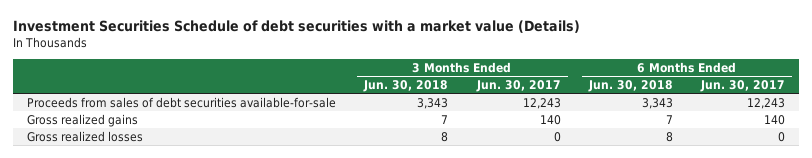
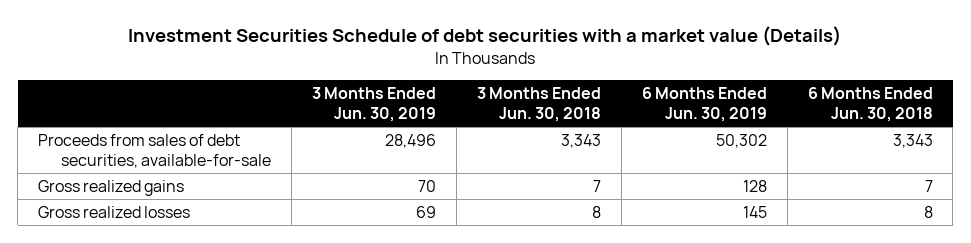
- | 3 Months Ended Jun. 30, 2018 | 3 Months Ended Jun. 30, 2017 | 6 Months Ended Jun. 30, 2018 | 6 Months Ended Jun. 30, 2017
+ | 3 Months Ended Jun. 30, 2019 | 3 Months Ended Jun. 30, 2018 | 6 Months Ended Jun. 30, 2019 | 6 Months Ended Jun. 30, 2018
- Proceeds from sales of debt securities available-for-sale | 3,343 | 12,243 | 3,343 | 12,243
+ Proceeds from sales of debt securities, available-for-sale | 28,496 | 3,343 | 50,302 | 3,343

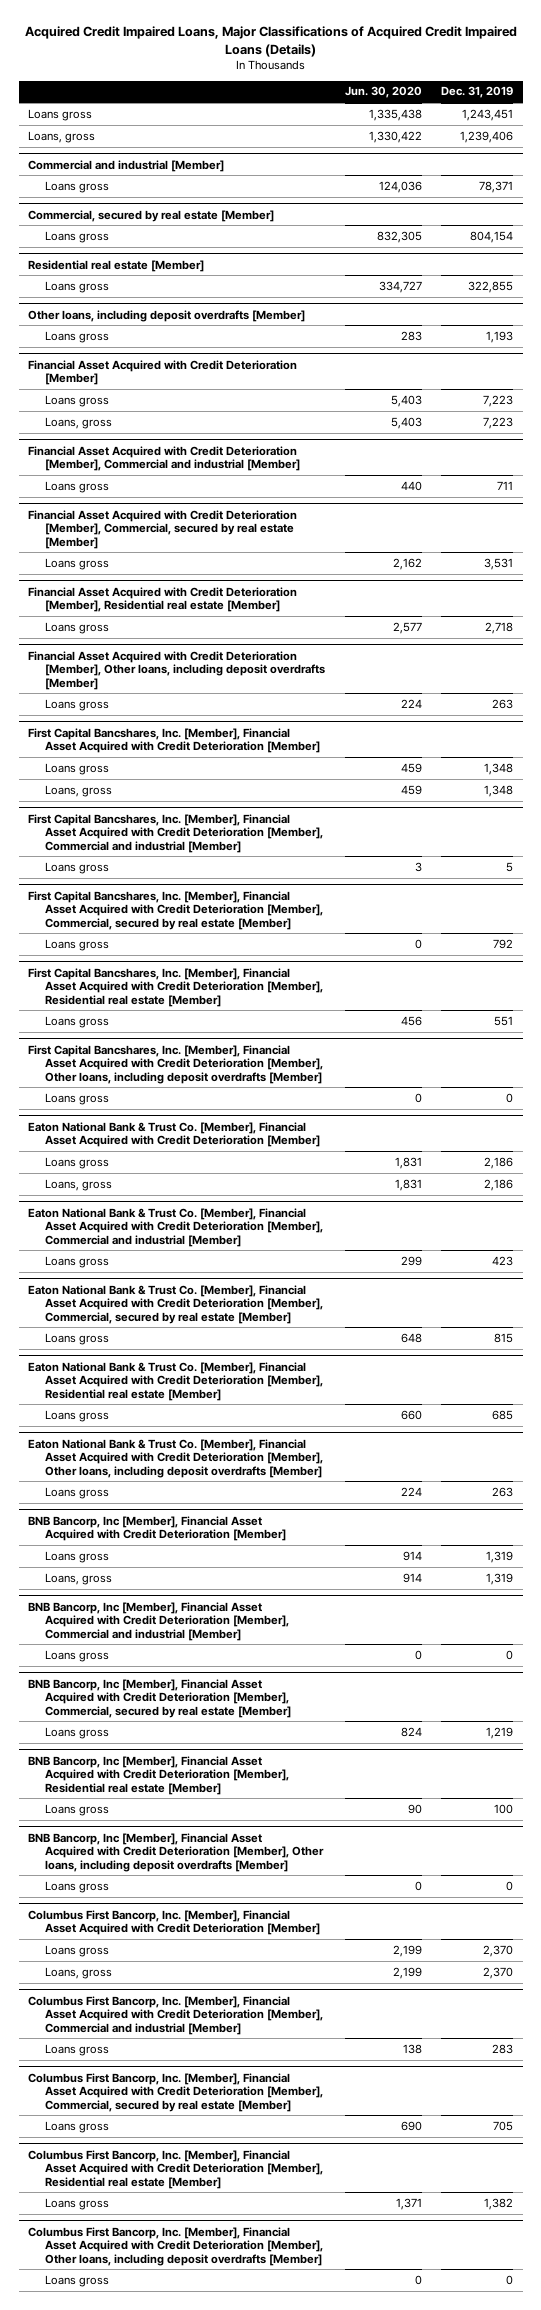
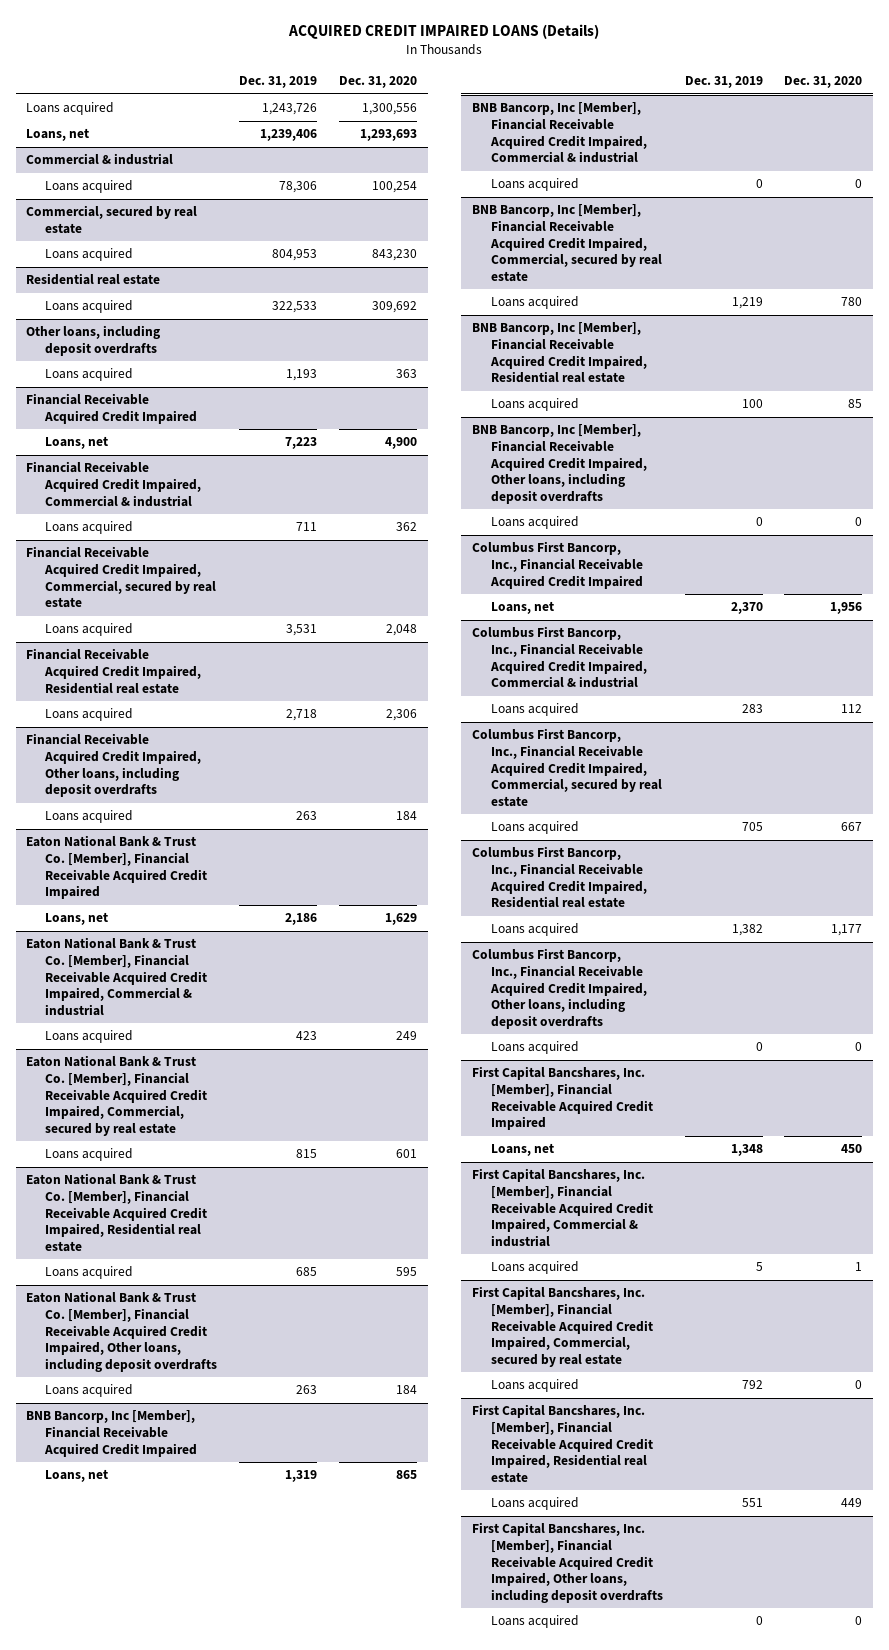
- Acquired Credit Impaired Loans, Major Classifications of Acquired Credit Impaired Loans (Details)
+ ACQUIRED CREDIT IMPAIRED LOANS (Details)
- | Jun. 30, 2020 | Dec. 31, 2019
+ | Dec. 31, 2019 | Dec. 31, 2020
- Loans gross | 1,335,438 | 1,243,451
- Loans, gross | 1,330,422 | 1,239,406
- Commercial and industrial [Member]
- Loans gross | 124,036 | 78,371
- Commercial, secured by real estate [Member]
- Loans gross | 832,305 | 804,154
- Residential real estate [Member]
- Loans gross | 334,727 | 322,855
- Other loans, including deposit overdrafts [Member]
- Loans gross | 283 | 1,193
- Financial Asset Acquired with Credit Deterioration [Member]
- Loans gross | 5,403 | 7,223
- Loans, gross | 5,403 | 7,223
- Financial Asset Acquired with Credit Deterioration [Member], Commercial and industrial [Member]
- Loans gross | 440 | 711
- Financial Asset Acquired with Credit Deterioration [Member], Commercial, secured by real estate [Member]
- Loans gross | 2,162 | 3,531
- Financial Asset Acquired with Credit Deterioration [Member], Residential real estate [Member]
- Loans gross | 2,577 | 2,718
- Financial Asset Acquired with Credit Deterioration [Member], Other loans, including deposit overdrafts [Member]
- Loans gross | 224 | 263
- First Capital Bancshares, Inc. [Member], Financial Asset Acquired with Credit Deterioration [Member]
- Loans gross | 459 | 1,348
- Loans, gross | 459 | 1,348
- First Capital Bancshares, Inc. [Member], Financial Asset Acquired with Credit Deterioration [Member], Commercial and industrial [Member]
- Loans gross | 3 | 5
- First Capital Bancshares, Inc. [Member], Financial Asset Acquired with Credit Deterioration [Member], Commercial, secured by real estate [Member]
- Loans gross | 0 | 792
- First Capital Bancshares, Inc. [Member], Financial Asset Acquired with Credit Deterioration [Member], Residential real estate [Member]
- Loans gross | 456 | 551
- First Capital Bancshares, Inc. [Member], Financial Asset Acquired with Credit Deterioration [Member], Other loans, including deposit overdrafts [Member]
- Loans gross | 0 | 0
- Eaton National Bank & Trust Co. [Member], Financial Asset Acquired with Credit Deterioration [Member]
- Loans gross | 1,831 | 2,186
- Loans, gross | 1,831 | 2,186
- Eaton National Bank & Trust Co. [Member], Financial Asset Acquired with Credit Deterioration [Member], Commercial and industrial [Member]
- Loans gross | 299 | 423
- Eaton National Bank & Trust Co. [Member], Financial Asset Acquired with Credit Deterioration [Member], Commercial, secured by real estate [Member]
- Loans gross | 648 | 815
- Eaton National Bank & Trust Co. [Member], Financial Asset Acquired with Credit Deterioration [Member], Residential real estate [Member]
- Loans gross | 660 | 685
- Eaton National Bank & Trust Co. [Member], Financial Asset Acquired with Credit Deterioration [Member], Other loans, including deposit overdrafts [Member]
- Loans gross | 224 | 263
- BNB Bancorp, Inc [Member], Financial Asset Acquired with Credit Deterioration [Member]
- Loans gross | 914 | 1,319
- Loans, gross | 914 | 1,319
- BNB Bancorp, Inc [Member], Financial Asset Acquired with Credit Deterioration [Member], Commercial and industrial [Member]
- Loans gross | 0 | 0
- BNB Bancorp, Inc [Member], Financial Asset Acquired with Credit Deterioration [Member], Commercial, secured by real estate [Member]
- Loans gross | 824 | 1,219
- BNB Bancorp, Inc [Member], Financial Asset Acquired with Credit Deterioration [Member], Residential real estate [Member]
- Loans gross | 90 | 100
- BNB Bancorp, Inc [Member], Financial Asset Acquired with Credit Deterioration [Member], Other loans, including deposit overdrafts [Member]
- Loans gross | 0 | 0
- Columbus First Bancorp, Inc. [Member], Financial Asset Acquired with Credit Deterioration [Member]
- Loans gross | 2,199 | 2,370
- Loans, gross | 2,199 | 2,370
- Columbus First Bancorp, Inc. [Member], Financial Asset Acquired with Credit Deterioration [Member], Commercial and industrial [Member]
- Loans gross | 138 | 283
- Columbus First Bancorp, Inc. [Member], Financial Asset Acquired with Credit Deterioration [Member], Commercial, secured by real estate [Member]
- Loans gross | 690 | 705
- Columbus First Bancorp, Inc. [Member], Financial Asset Acquired with Credit Deterioration [Member], Residential real estate [Member]
- Loans gross | 1,371 | 1,382
- Columbus First Bancorp, Inc. [Member], Financial Asset Acquired with Credit Deterioration [Member], Other loans, including deposit overdrafts [Member]
- Loans gross | 0 | 0
+ Loans acquired | 1,243,726 | 1,300,556
+ Loans, net | 1,239,406 | 1,293,693
+ Commercial & industrial
+ Loans acquired | 78,306 | 100,254
+ Commercial, secured by real estate
+ Loans acquired | 804,953 | 843,230
+ Residential real estate
+ Loans acquired | 322,533 | 309,692
+ Other loans, including deposit overdrafts
+ Loans acquired | 1,193 | 363
+ Financial Receivable Acquired Credit Impaired
+ Loans, net | 7,223 | 4,900
+ Financial Receivable Acquired Credit Impaired, Commercial & industrial
+ Loans acquired | 711 | 362
+ Financial Receivable Acquired Credit Impaired, Commercial, secured by real estate
+ Loans acquired | 3,531 | 2,048
+ Financial Receivable Acquired Credit Impaired, Residential real estate
+ Loans acquired | 2,718 | 2,306
+ Financial Receivable Acquired Credit Impaired, Other loans, including deposit overdrafts
+ Loans acquired | 263 | 184
+ Eaton National Bank & Trust Co. [Member], Financial Receivable Acquired Credit Impaired
+ Loans, net | 2,186 | 1,629
+ Eaton National Bank & Trust Co. [Member], Financial Receivable Acquired Credit Impaired, Commercial & industrial
+ Loans acquired | 423 | 249
+ Eaton National Bank & Trust Co. [Member], Financial Receivable Acquired Credit Impaired, Commercial, secured by real estate
+ Loans acquired | 815 | 601
+ Eaton National Bank & Trust Co. [Member], Financial Receivable Acquired Credit Impaired, Residential real estate
+ Loans acquired | 685 | 595
+ Eaton National Bank & Trust Co. [Member], Financial Receivable Acquired Credit Impaired, Other loans, including deposit overdrafts
+ Loans acquired | 263 | 184
+ BNB Bancorp, Inc [Member], Financial Receivable Acquired Credit Impaired
+ Loans, net | 1,319 | 865
+ BNB Bancorp, Inc [Member], Financial Receivable Acquired Credit Impaired, Commercial & industrial
+ Loans acquired | 0 | 0
+ BNB Bancorp, Inc [Member], Financial Receivable Acquired Credit Impaired, Commercial, secured by real estate
+ Loans acquired | 1,219 | 780
+ BNB Bancorp, Inc [Member], Financial Receivable Acquired Credit Impaired, Residential real estate
+ Loans acquired | 100 | 85
+ BNB Bancorp, Inc [Member], Financial Receivable Acquired Credit Impaired, Other loans, including deposit overdrafts
+ Loans acquired | 0 | 0
+ Columbus First Bancorp, Inc., Financial Receivable Acquired Credit Impaired
+ Loans, net | 2,370 | 1,956
+ Columbus First Bancorp, Inc., Financial Receivable Acquired Credit Impaired, Commercial & industrial
+ Loans acquired | 283 | 112
+ Columbus First Bancorp, Inc., Financial Receivable Acquired Credit Impaired, Commercial, secured by real estate
+ Loans acquired | 705 | 667
+ Columbus First Bancorp, Inc., Financial Receivable Acquired Credit Impaired, Residential real estate
+ Loans acquired | 1,382 | 1,177
+ Columbus First Bancorp, Inc., Financial Receivable Acquired Credit Impaired, Other loans, including deposit overdrafts
+ Loans acquired | 0 | 0
+ First Capital Bancshares, Inc. [Member], Financial Receivable Acquired Credit Impaired
+ Loans, net | 1,348 | 450
+ First Capital Bancshares, Inc. [Member], Financial Receivable Acquired Credit Impaired, Commercial & industrial
+ Loans acquired | 5 | 1
+ First Capital Bancshares, Inc. [Member], Financial Receivable Acquired Credit Impaired, Commercial, secured by real estate
+ Loans acquired | 792 | 0
+ First Capital Bancshares, Inc. [Member], Financial Receivable Acquired Credit Impaired, Residential real estate
+ Loans acquired | 551 | 449
+ First Capital Bancshares, Inc. [Member], Financial Receivable Acquired Credit Impaired, Other loans, including deposit overdrafts
+ Loans acquired | 0 | 0

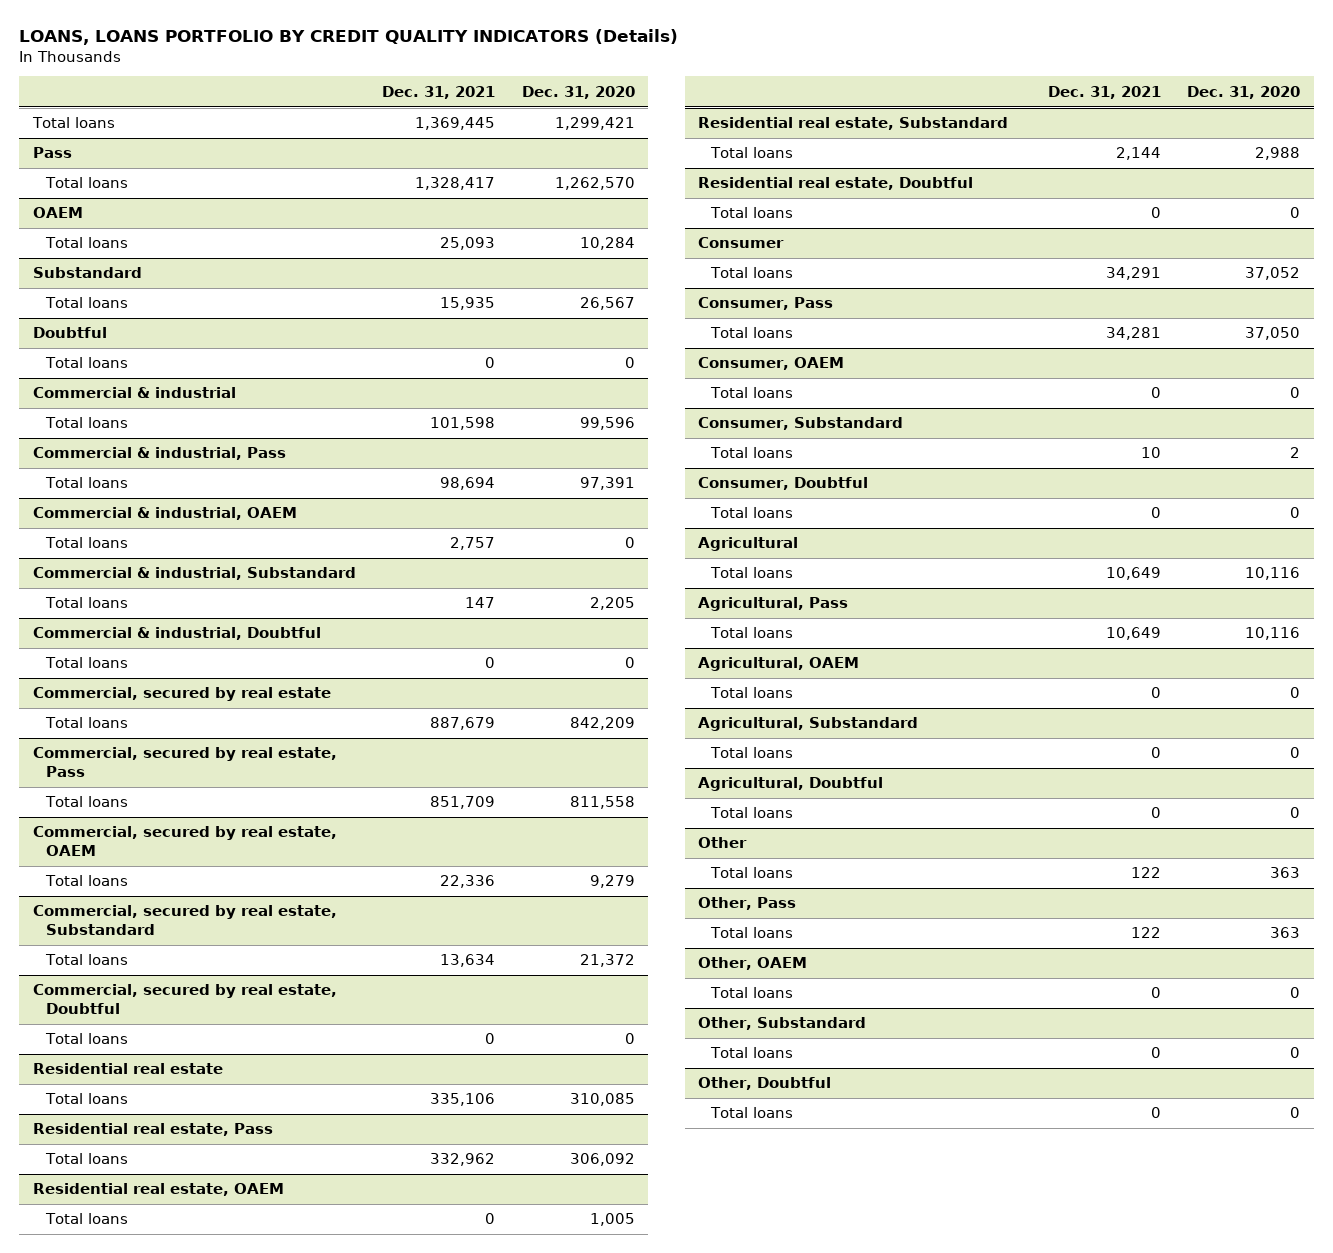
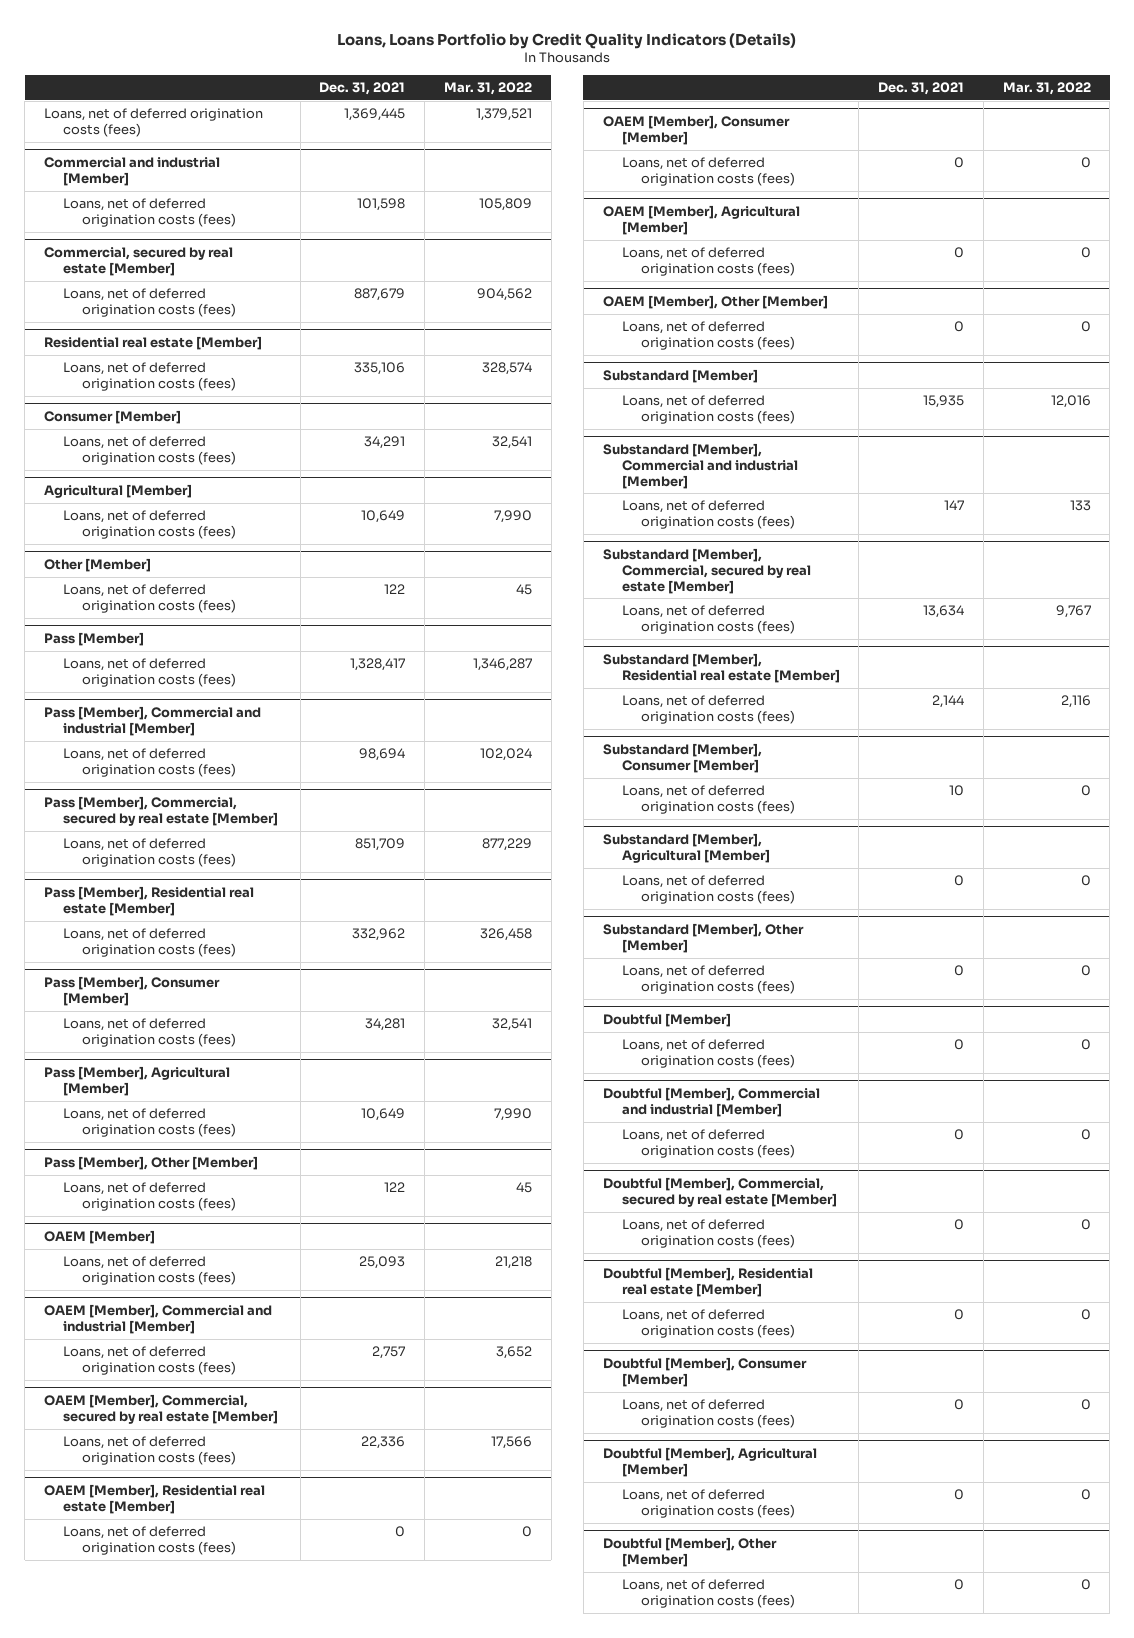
- LOANS, LOANS PORTFOLIO BY CREDIT QUALITY INDICATORS (Details)
+ Loans, Loans Portfolio by Credit Quality Indicators (Details)
- | Dec. 31, 2021 | Dec. 31, 2020
+ | Dec. 31, 2021 | Mar. 31, 2022
- Total loans | 1,369,445 | 1,299,421
- Pass
- Total loans | 1,328,417 | 1,262,570
- OAEM
- Total loans | 25,093 | 10,284
- Substandard
- Total loans | 15,935 | 26,567
- Doubtful
- Total loans | 0 | 0
- Commercial & industrial
- Total loans | 101,598 | 99,596
- Commercial & industrial, Pass
- Total loans | 98,694 | 97,391
- Commercial & industrial, OAEM
- Total loans | 2,757 | 0
- Commercial & industrial, Substandard
- Total loans | 147 | 2,205
- Commercial & industrial, Doubtful
- Total loans | 0 | 0
- Commercial, secured by real estate
- Total loans | 887,679 | 842,209
- Commercial, secured by real estate, Pass
- Total loans | 851,709 | 811,558
- Commercial, secured by real estate, OAEM
- Total loans | 22,336 | 9,279
- Commercial, secured by real estate, Substandard
- Total loans | 13,634 | 21,372
- Commercial, secured by real estate, Doubtful
- Total loans | 0 | 0
- Residential real estate
- Total loans | 335,106 | 310,085
- Residential real estate, Pass
- Total loans | 332,962 | 306,092
- Residential real estate, OAEM
- Total loans | 0 | 1,005
- Residential real estate, Substandard
- Total loans | 2,144 | 2,988
- Residential real estate, Doubtful
- Total loans | 0 | 0
- Consumer
- Total loans | 34,291 | 37,052
- Consumer, Pass
- Total loans | 34,281 | 37,050
- Consumer, OAEM
- Total loans | 0 | 0
- Consumer, Substandard
- Total loans | 10 | 2
- Consumer, Doubtful
- Total loans | 0 | 0
- Agricultural
- Total loans | 10,649 | 10,116
- Agricultural, Pass
- Total loans | 10,649 | 10,116
- Agricultural, OAEM
- Total loans | 0 | 0
- Agricultural, Substandard
- Total loans | 0 | 0
- Agricultural, Doubtful
- Total loans | 0 | 0
- Other
- Total loans | 122 | 363
- Other, Pass
- Total loans | 122 | 363
- Other, OAEM
- Total loans | 0 | 0
- Other, Substandard
- Total loans | 0 | 0
- Other, Doubtful
- Total loans | 0 | 0
+ Loans, net of deferred origination costs (fees) | 1,369,445 | 1,379,521
+ Commercial and industrial [Member]
+ Loans, net of deferred origination costs (fees) | 101,598 | 105,809
+ Commercial, secured by real estate [Member]
+ Loans, net of deferred origination costs (fees) | 887,679 | 904,562
+ Residential real estate [Member]
+ Loans, net of deferred origination costs (fees) | 335,106 | 328,574
+ Consumer [Member]
+ Loans, net of deferred origination costs (fees) | 34,291 | 32,541
+ Agricultural [Member]
+ Loans, net of deferred origination costs (fees) | 10,649 | 7,990
+ Other [Member]
+ Loans, net of deferred origination costs (fees) | 122 | 45
+ Pass [Member]
+ Loans, net of deferred origination costs (fees) | 1,328,417 | 1,346,287
+ Pass [Member], Commercial and industrial [Member]
+ Loans, net of deferred origination costs (fees) | 98,694 | 102,024
+ Pass [Member], Commercial, secured by real estate [Member]
+ Loans, net of deferred origination costs (fees) | 851,709 | 877,229
+ Pass [Member], Residential real estate [Member]
+ Loans, net of deferred origination costs (fees) | 332,962 | 326,458
+ Pass [Member], Consumer [Member]
+ Loans, net of deferred origination costs (fees) | 34,281 | 32,541
+ Pass [Member], Agricultural [Member]
+ Loans, net of deferred origination costs (fees) | 10,649 | 7,990
+ Pass [Member], Other [Member]
+ Loans, net of deferred origination costs (fees) | 122 | 45
+ OAEM [Member]
+ Loans, net of deferred origination costs (fees) | 25,093 | 21,218
+ OAEM [Member], Commercial and industrial [Member]
+ Loans, net of deferred origination costs (fees) | 2,757 | 3,652
+ OAEM [Member], Commercial, secured by real estate [Member]
+ Loans, net of deferred origination costs (fees) | 22,336 | 17,566
+ OAEM [Member], Residential real estate [Member]
+ Loans, net of deferred origination costs (fees) | 0 | 0
+ OAEM [Member], Consumer [Member]
+ Loans, net of deferred origination costs (fees) | 0 | 0
+ OAEM [Member], Agricultural [Member]
+ Loans, net of deferred origination costs (fees) | 0 | 0
+ OAEM [Member], Other [Member]
+ Loans, net of deferred origination costs (fees) | 0 | 0
+ Substandard [Member]
+ Loans, net of deferred origination costs (fees) | 15,935 | 12,016
+ Substandard [Member], Commercial and industrial [Member]
+ Loans, net of deferred origination costs (fees) | 147 | 133
+ Substandard [Member], Commercial, secured by real estate [Member]
+ Loans, net of deferred origination costs (fees) | 13,634 | 9,767
+ Substandard [Member], Residential real estate [Member]
+ Loans, net of deferred origination costs (fees) | 2,144 | 2,116
+ Substandard [Member], Consumer [Member]
+ Loans, net of deferred origination costs (fees) | 10 | 0
+ Substandard [Member], Agricultural [Member]
+ Loans, net of deferred origination costs (fees) | 0 | 0
+ Substandard [Member], Other [Member]
+ Loans, net of deferred origination costs (fees) | 0 | 0
+ Doubtful [Member]
+ Loans, net of deferred origination costs (fees) | 0 | 0
+ Doubtful [Member], Commercial and industrial [Member]
+ Loans, net of deferred origination costs (fees) | 0 | 0
+ Doubtful [Member], Commercial, secured by real estate [Member]
+ Loans, net of deferred origination costs (fees) | 0 | 0
+ Doubtful [Member], Residential real estate [Member]
+ Loans, net of deferred origination costs (fees) | 0 | 0
+ Doubtful [Member], Consumer [Member]
+ Loans, net of deferred origination costs (fees) | 0 | 0
+ Doubtful [Member], Agricultural [Member]
+ Loans, net of deferred origination costs (fees) | 0 | 0
+ Doubtful [Member], Other [Member]
+ Loans, net of deferred origination costs (fees) | 0 | 0

